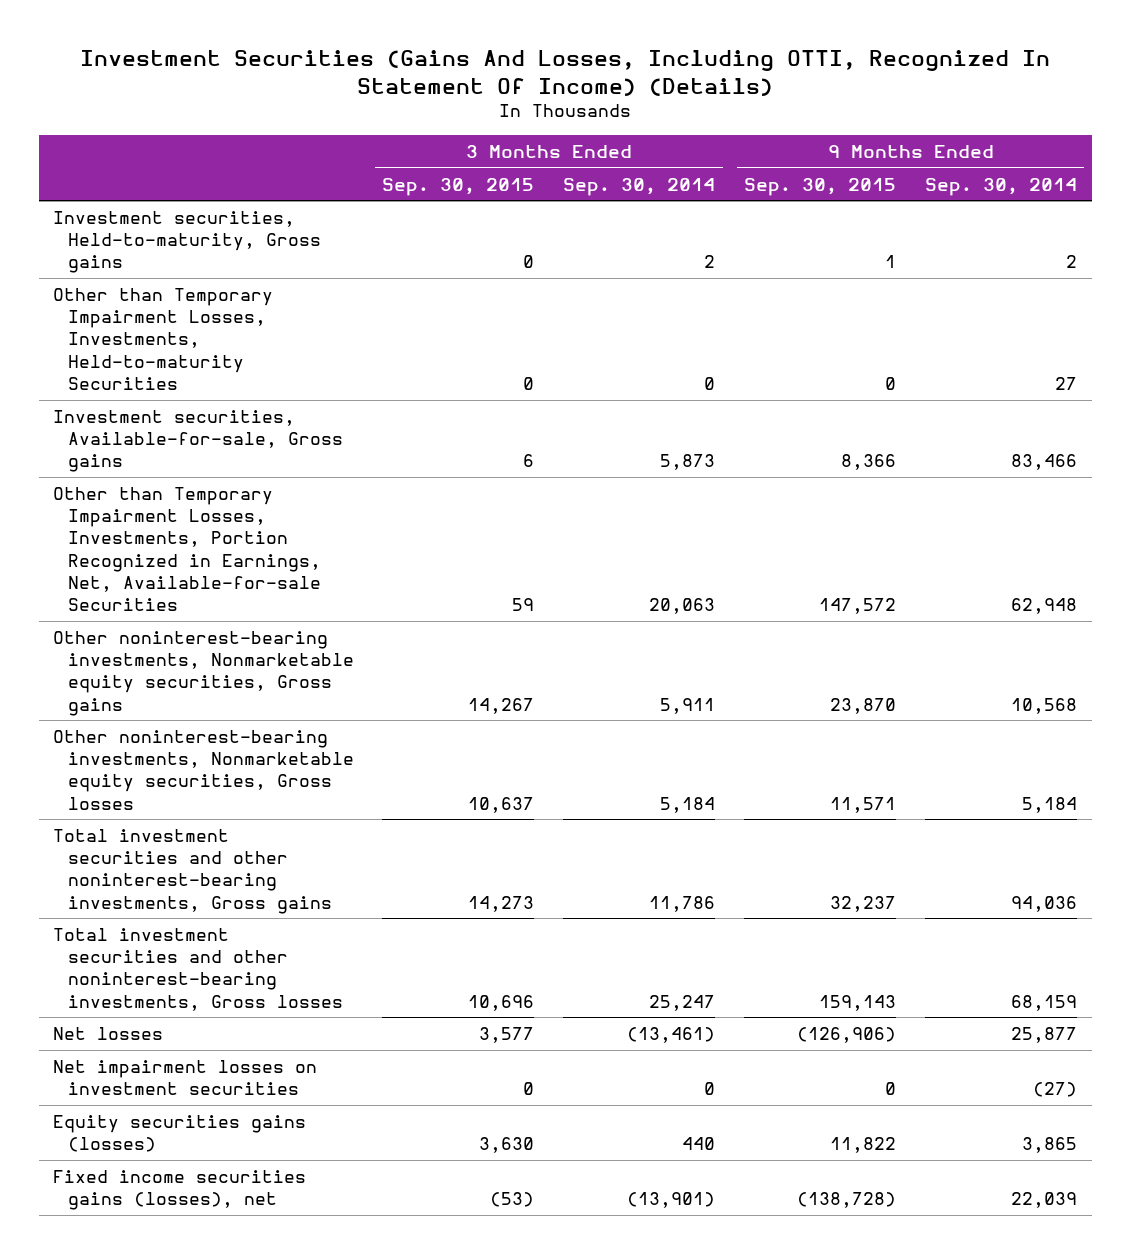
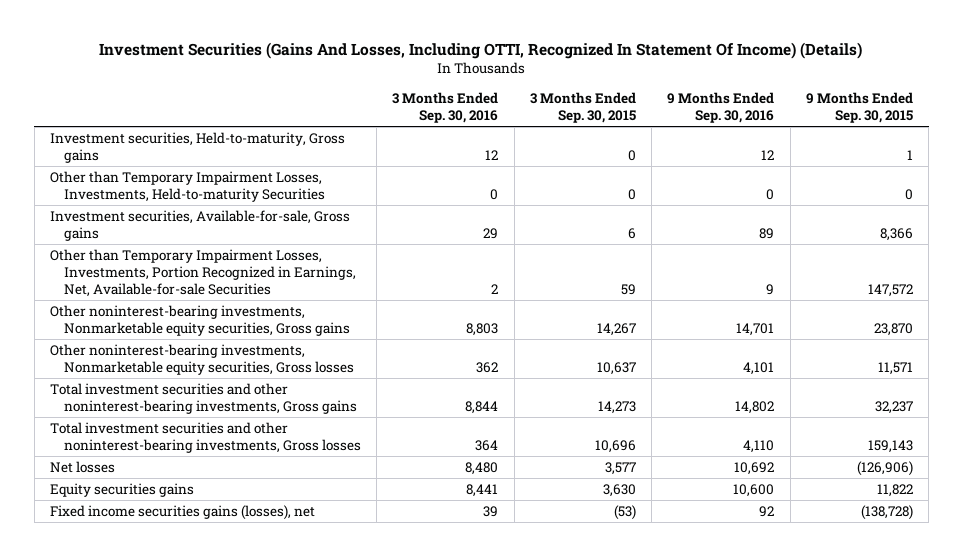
- | 3 Months Ended Sep. 30, 2015 | 3 Months Ended Sep. 30, 2014 | 9 Months Ended Sep. 30, 2015 | 9 Months Ended Sep. 30, 2014
+ | 3 Months Ended Sep. 30, 2016 | 3 Months Ended Sep. 30, 2015 | 9 Months Ended Sep. 30, 2016 | 9 Months Ended Sep. 30, 2015
- Net impairment losses on investment securities | 0 | 0 | 0 | (27)
- Equity securities gains (losses) | 3,630 | 440 | 11,822 | 3,865
+ Equity securities gains | 8,441 | 3,630 | 10,600 | 11,822

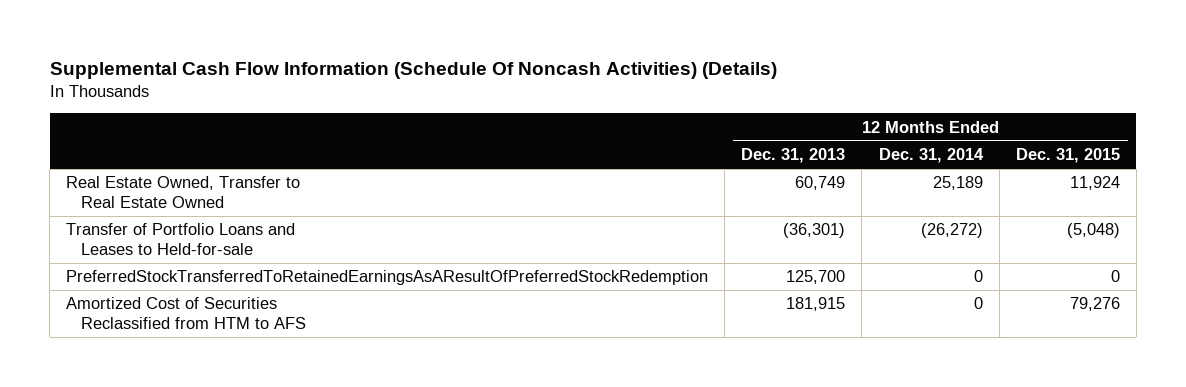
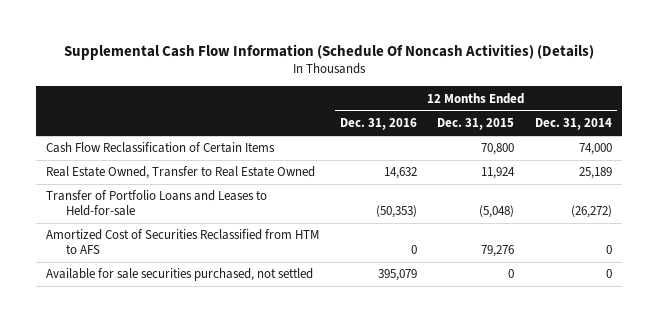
- | 12 Months Ended Dec. 31, 2013 | 12 Months Ended Dec. 31, 2014 | 12 Months Ended Dec. 31, 2015
+ | 12 Months Ended Dec. 31, 2016 | 12 Months Ended Dec. 31, 2015 | 12 Months Ended Dec. 31, 2014
+ Cash Flow Reclassification of Certain Items | | 70,800 | 74,000
- PreferredStockTransferredToRetainedEarningsAsAResultOfPreferredStockRedemption | 125,700 | 0 | 0
+ Available for sale securities purchased, not settled | 395,079 | 0 | 0

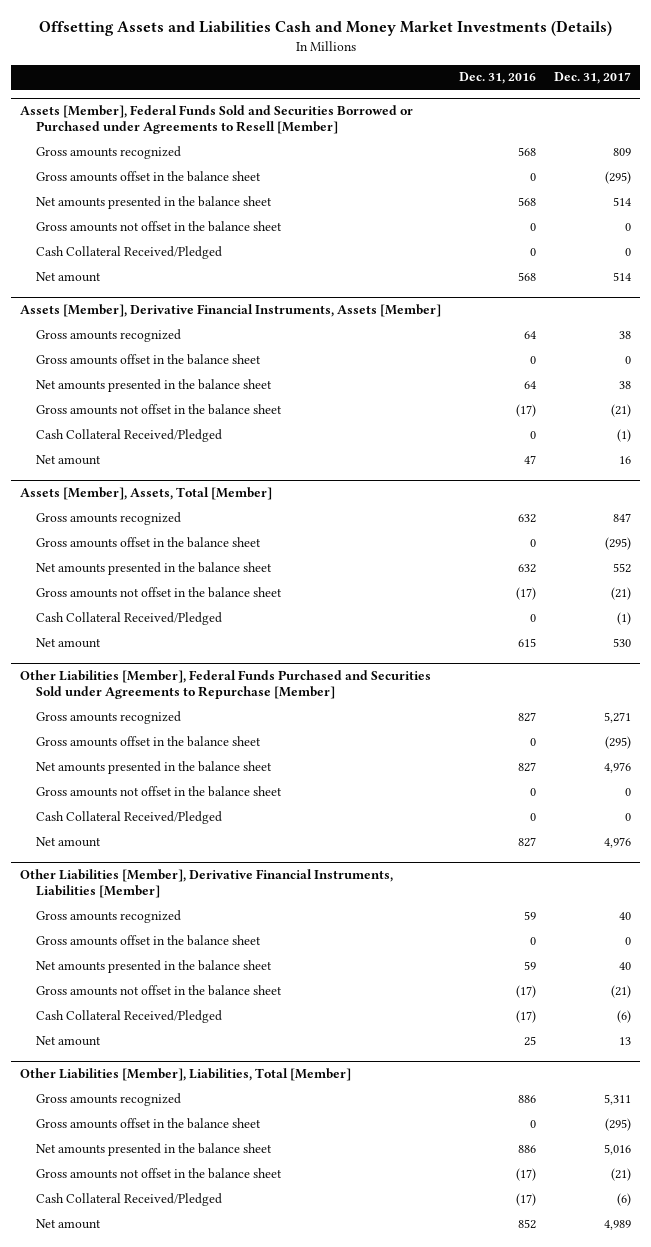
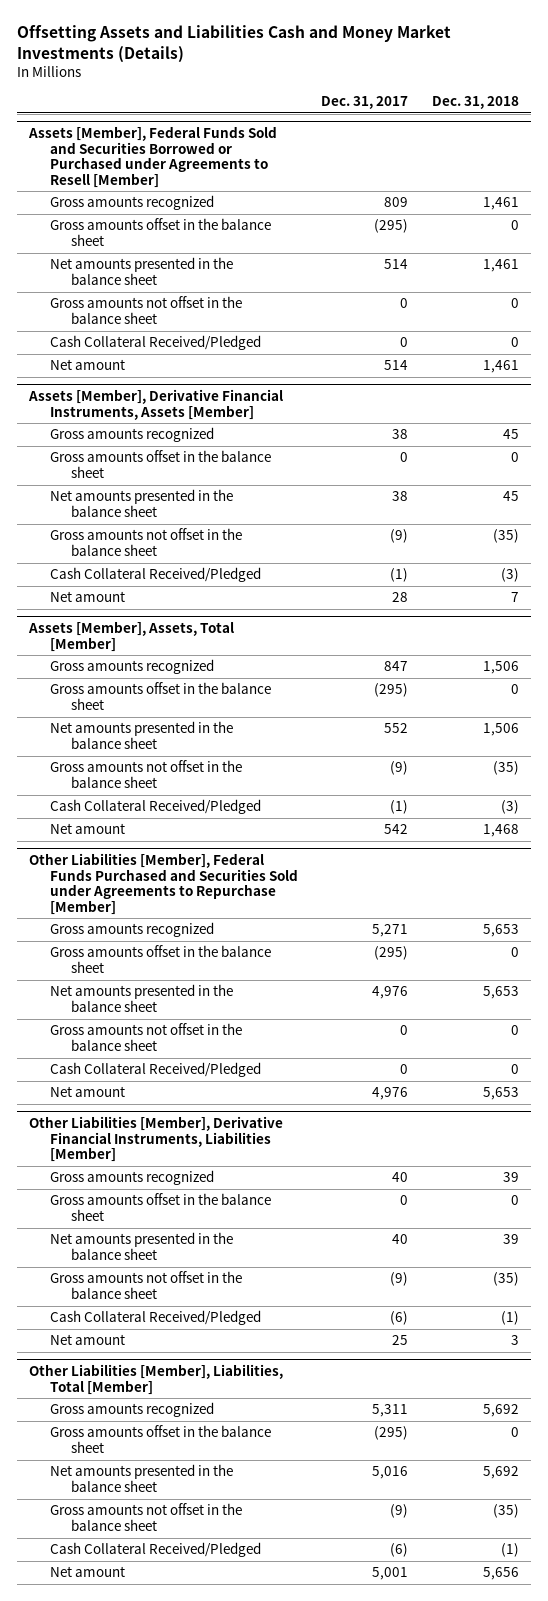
- | Dec. 31, 2016 | Dec. 31, 2017
+ | Dec. 31, 2017 | Dec. 31, 2018
@ Assets [Member], Derivative Financial Instruments, Assets [Member]
- Gross amounts not offset in the balance sheet | (17) | (21)
+ Gross amounts not offset in the balance sheet | (9) | (35)
- Net amount | 47 | 16
+ Net amount | 28 | 7
@ Assets [Member], Assets, Total [Member]
- Gross amounts not offset in the balance sheet | (17) | (21)
+ Gross amounts not offset in the balance sheet | (9) | (35)
- Net amount | 615 | 530
+ Net amount | 542 | 1,468
@ Other Liabilities [Member], Derivative Financial Instruments, Liabilities [Member]
- Gross amounts not offset in the balance sheet | (17) | (21)
+ Gross amounts not offset in the balance sheet | (9) | (35)
- Net amount | 25 | 13
+ Net amount | 25 | 3
@ Other Liabilities [Member], Liabilities, Total [Member]
- Gross amounts not offset in the balance sheet | (17) | (21)
+ Gross amounts not offset in the balance sheet | (9) | (35)
- Net amount | 852 | 4,989
+ Net amount | 5,001 | 5,656

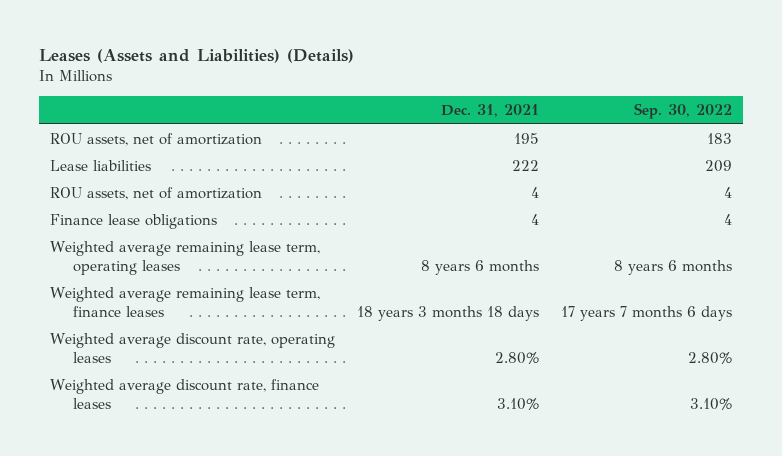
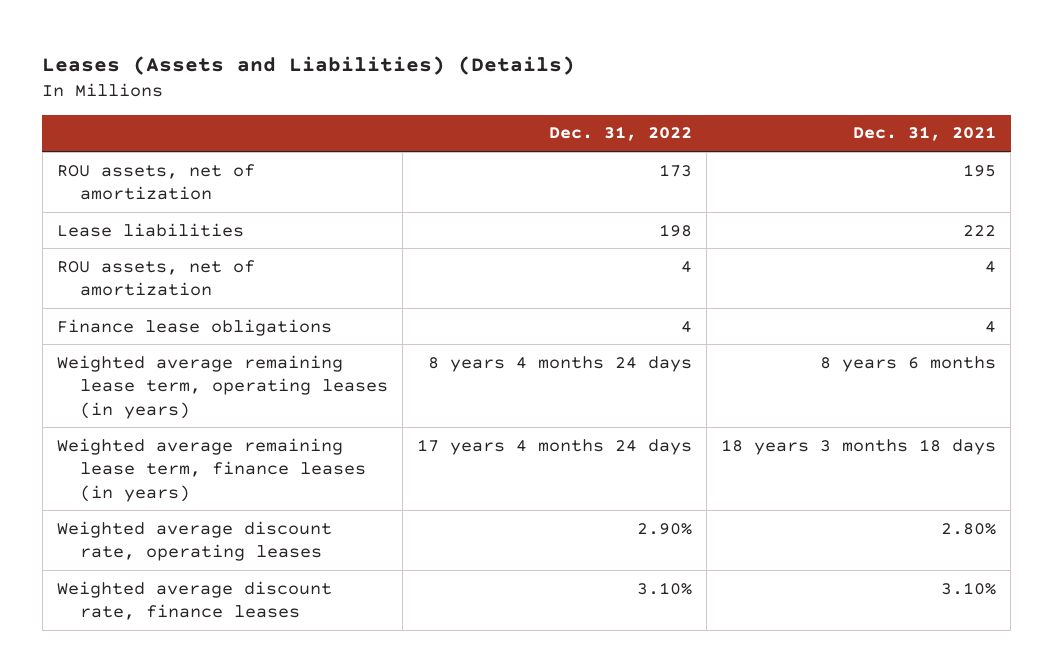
- | Dec. 31, 2021 | Sep. 30, 2022
+ | Dec. 31, 2022 | Dec. 31, 2021
- Weighted average remaining lease term, operating leases | 8 years 6 months | 8 years 6 months
- Weighted average remaining lease term, finance leases | 18 years 3 months 18 days | 17 years 7 months 6 days
+ Weighted average remaining lease term, operating leases (in years) | 8 years 4 months 24 days | 8 years 6 months
+ Weighted average remaining lease term, finance leases (in years) | 17 years 4 months 24 days | 18 years 3 months 18 days

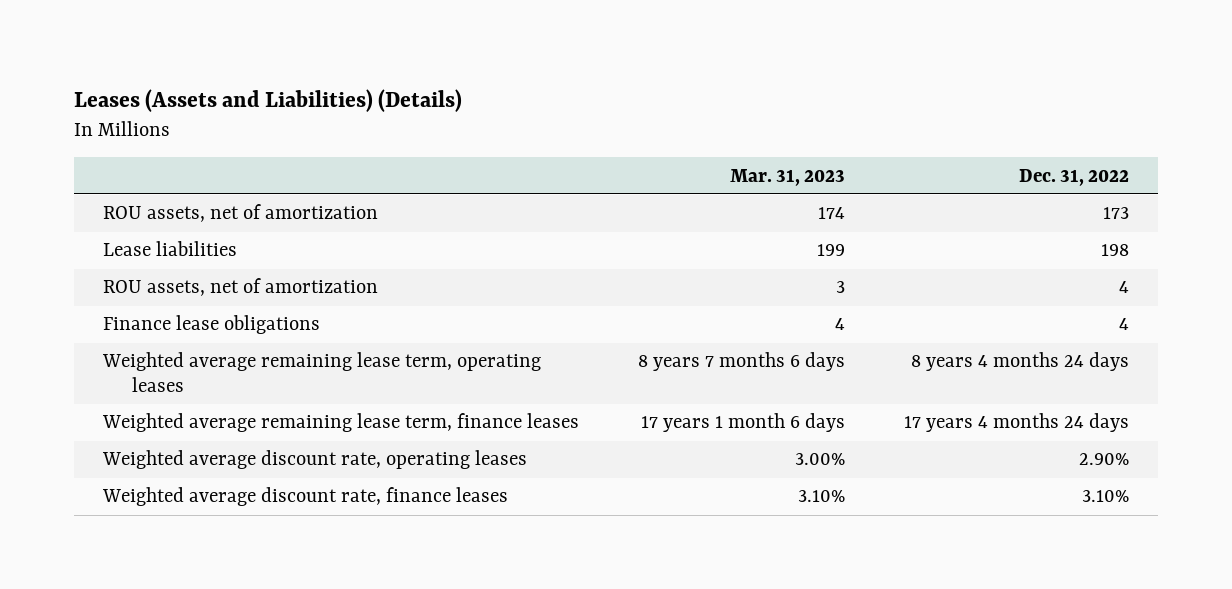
- | Dec. 31, 2022 | Dec. 31, 2021
+ | Mar. 31, 2023 | Dec. 31, 2022
- Weighted average remaining lease term, operating leases (in years) | 8 years 4 months 24 days | 8 years 6 months
- Weighted average remaining lease term, finance leases (in years) | 17 years 4 months 24 days | 18 years 3 months 18 days
+ Weighted average remaining lease term, operating leases | 8 years 7 months 6 days | 8 years 4 months 24 days
+ Weighted average remaining lease term, finance leases | 17 years 1 month 6 days | 17 years 4 months 24 days

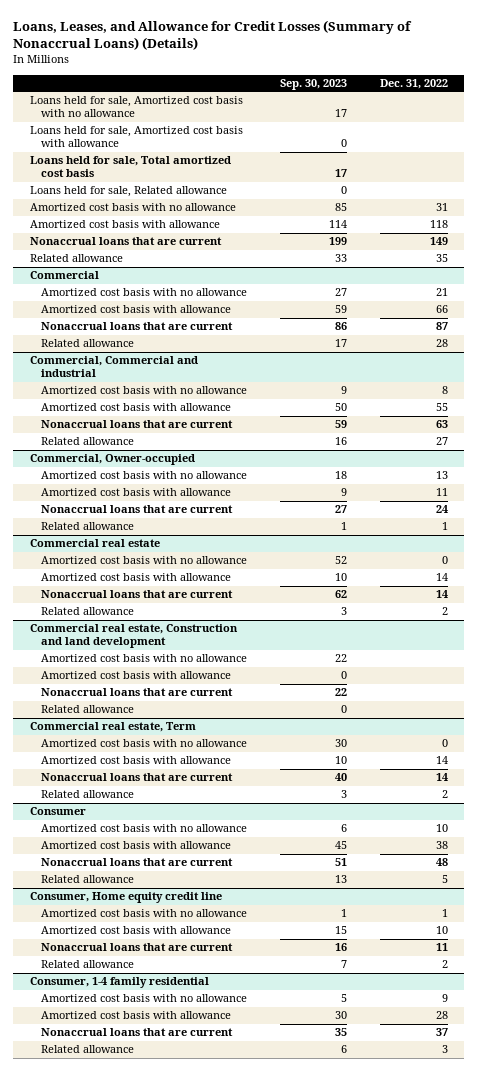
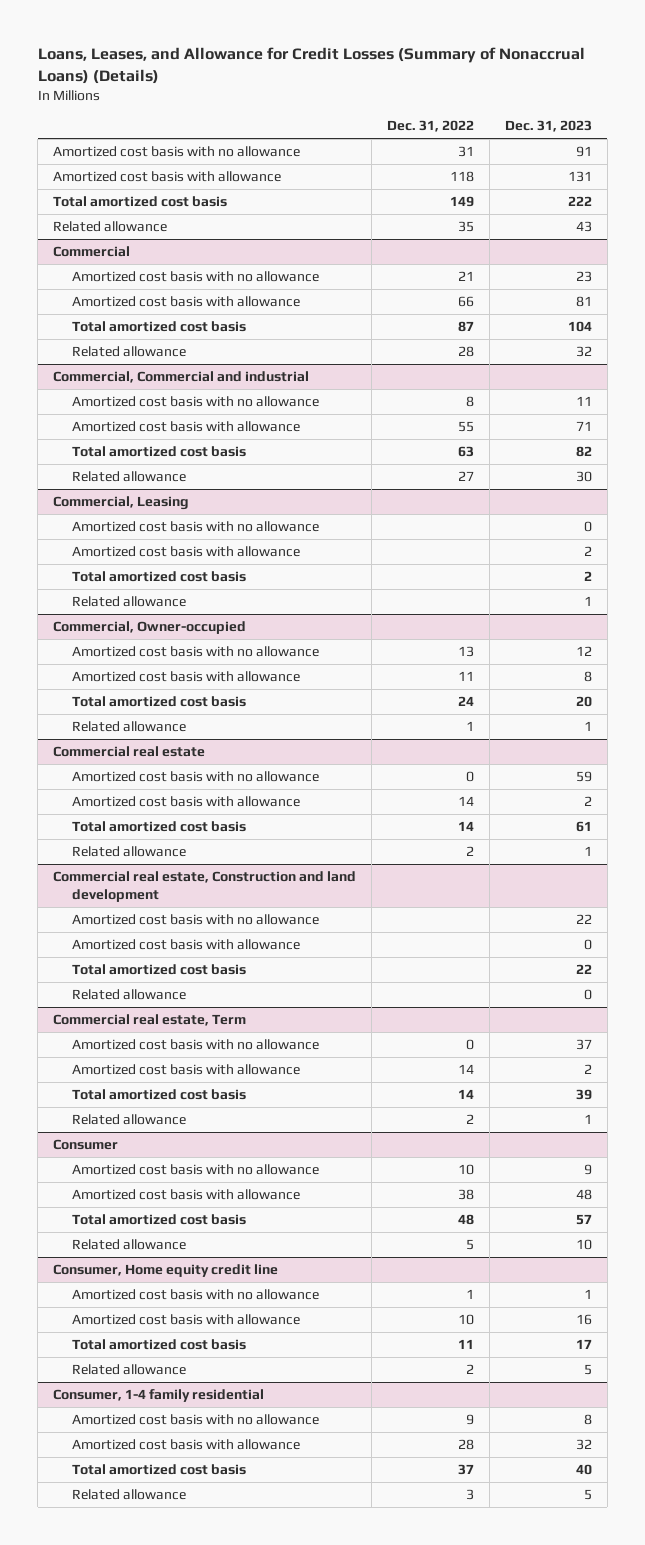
- | Sep. 30, 2023 | Dec. 31, 2022
+ | Dec. 31, 2022 | Dec. 31, 2023
- Loans held for sale, Amortized cost basis with no allowance | 17 |
- Loans held for sale, Amortized cost basis with allowance | 0 |
- Loans held for sale, Total amortized cost basis | 17 |
- Loans held for sale, Related allowance | 0 |
- Nonaccrual loans that are current | 199 | 149
+ Total amortized cost basis | 149 | 222
@ Commercial
- Nonaccrual loans that are current | 86 | 87
+ Total amortized cost basis | 87 | 104
@ Commercial, Commercial and industrial
- Nonaccrual loans that are current | 59 | 63
+ Total amortized cost basis | 63 | 82
+ Commercial, Leasing
+ Amortized cost basis with no allowance | | 0
+ Amortized cost basis with allowance | | 2
+ Total amortized cost basis | | 2
+ Related allowance | | 1
@ Commercial, Owner-occupied
- Nonaccrual loans that are current | 27 | 24
+ Total amortized cost basis | 24 | 20
@ Commercial real estate
- Nonaccrual loans that are current | 62 | 14
+ Total amortized cost basis | 14 | 61
@ Commercial real estate, Construction and land development
- Nonaccrual loans that are current | 22 |
+ Total amortized cost basis | | 22
@ Commercial real estate, Term
- Nonaccrual loans that are current | 40 | 14
+ Total amortized cost basis | 14 | 39
@ Consumer
- Nonaccrual loans that are current | 51 | 48
+ Total amortized cost basis | 48 | 57
@ Consumer, Home equity credit line
- Nonaccrual loans that are current | 16 | 11
+ Total amortized cost basis | 11 | 17
@ Consumer, 1-4 family residential
- Nonaccrual loans that are current | 35 | 37
+ Total amortized cost basis | 37 | 40

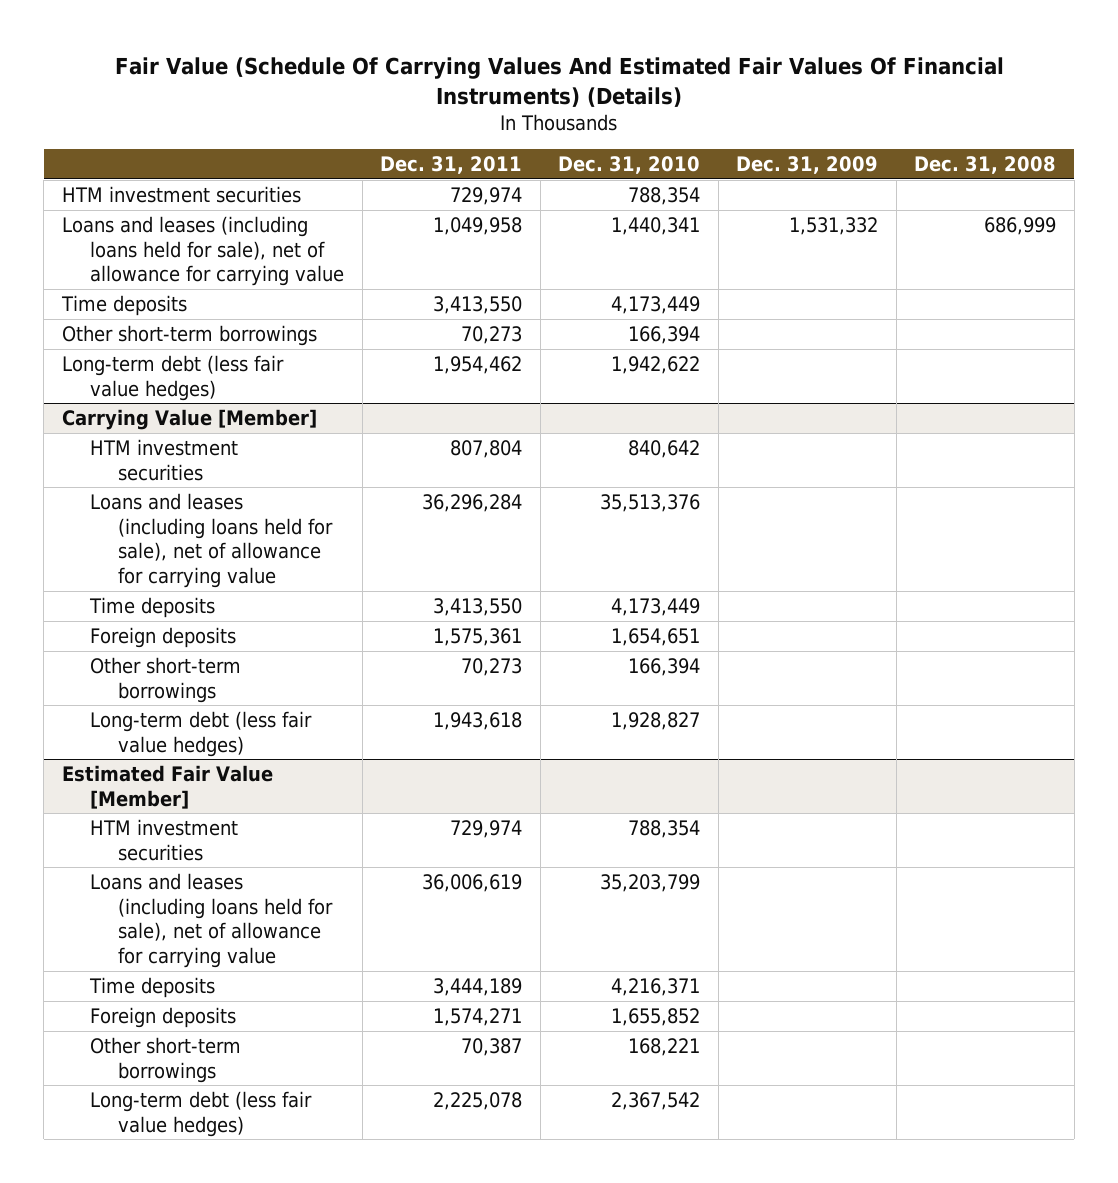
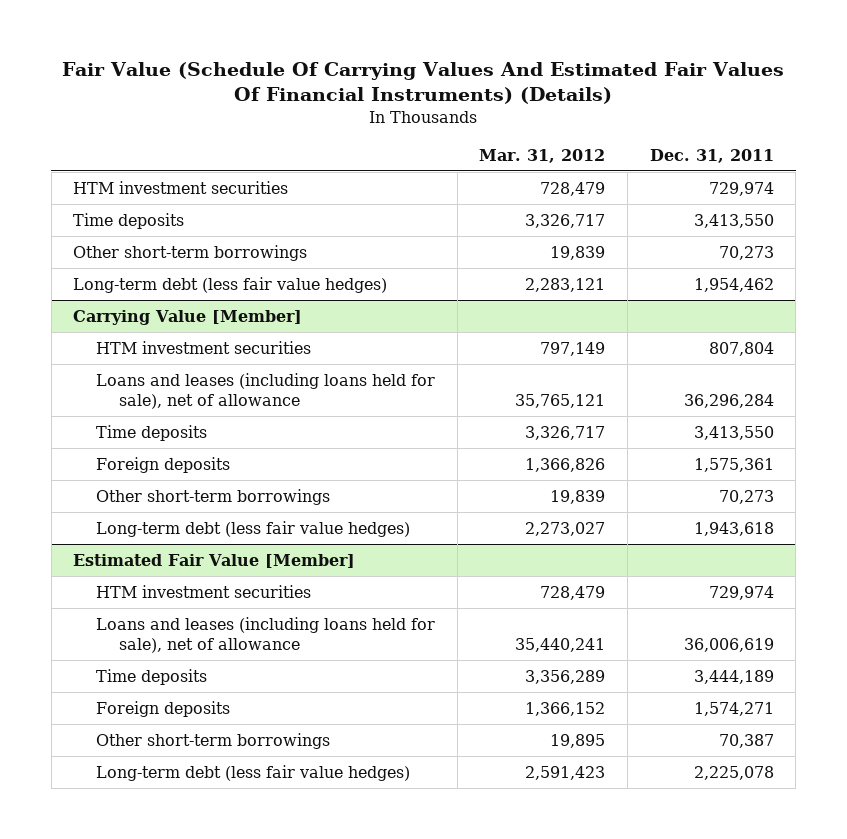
- | Dec. 31, 2011 | Dec. 31, 2010 | Dec. 31, 2009 | Dec. 31, 2008
+ | Mar. 31, 2012 | Dec. 31, 2011
- Loans and leases (including loans held for sale), net of allowance for carrying value | 1,049,958 | 1,440,341 | 1,531,332 | 686,999
@ Carrying Value [Member]
- Loans and leases (including loans held for sale), net of allowance for carrying value | 36,296,284 | 35,513,376 | |
+ Loans and leases (including loans held for sale), net of allowance | 35,765,121 | 36,296,284
@ Estimated Fair Value [Member]
- Loans and leases (including loans held for sale), net of allowance for carrying value | 36,006,619 | 35,203,799 | |
+ Loans and leases (including loans held for sale), net of allowance | 35,440,241 | 36,006,619

